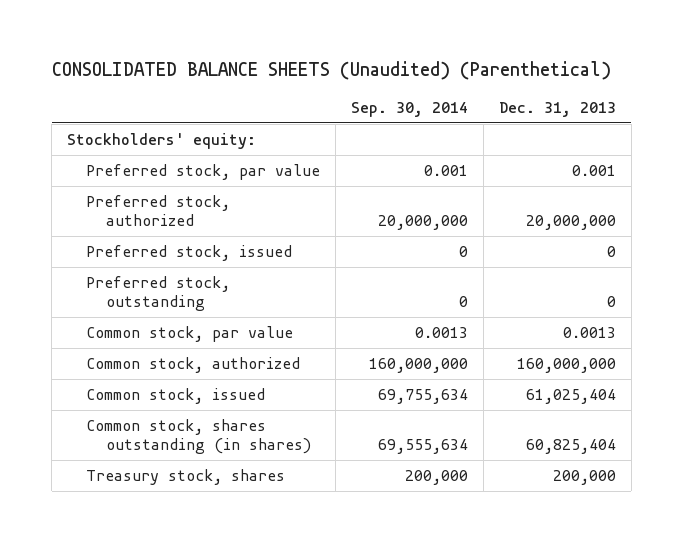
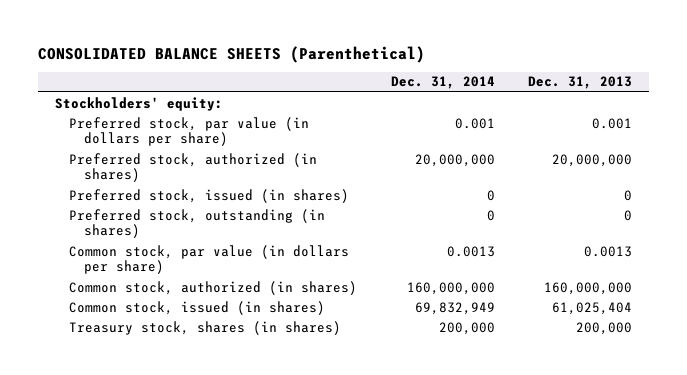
- CONSOLIDATED BALANCE SHEETS (Unaudited) (Parenthetical)
+ CONSOLIDATED BALANCE SHEETS (Parenthetical)
- | Sep. 30, 2014 | Dec. 31, 2013
+ | Dec. 31, 2014 | Dec. 31, 2013
- Preferred stock, par value | 0.001 | 0.001
- Preferred stock, authorized | 20,000,000 | 20,000,000
- Preferred stock, issued | 0 | 0
- Preferred stock, outstanding | 0 | 0
- Common stock, par value | 0.0013 | 0.0013
- Common stock, authorized | 160,000,000 | 160,000,000
- Common stock, issued | 69,755,634 | 61,025,404
- Common stock, shares outstanding (in shares) | 69,555,634 | 60,825,404
- Treasury stock, shares | 200,000 | 200,000
+ Preferred stock, par value (in dollars per share) | 0.001 | 0.001
+ Preferred stock, authorized (in shares) | 20,000,000 | 20,000,000
+ Preferred stock, issued (in shares) | 0 | 0
+ Preferred stock, outstanding (in shares) | 0 | 0
+ Common stock, par value (in dollars per share) | 0.0013 | 0.0013
+ Common stock, authorized (in shares) | 160,000,000 | 160,000,000
+ Common stock, issued (in shares) | 69,832,949 | 61,025,404
+ Treasury stock, shares (in shares) | 200,000 | 200,000

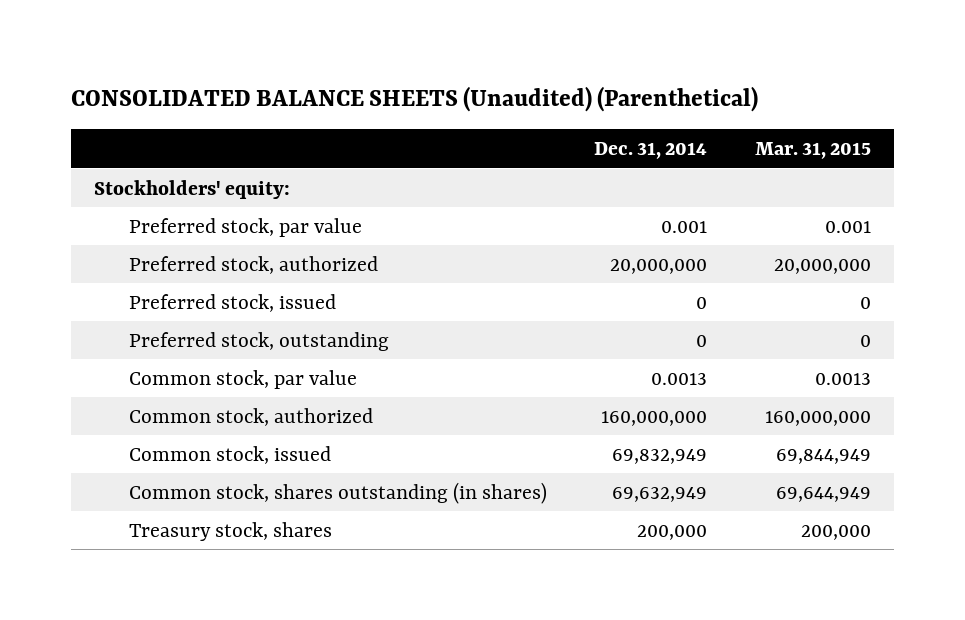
- CONSOLIDATED BALANCE SHEETS (Parenthetical)
+ CONSOLIDATED BALANCE SHEETS (Unaudited) (Parenthetical)
- | Dec. 31, 2014 | Dec. 31, 2013
+ | Dec. 31, 2014 | Mar. 31, 2015
- Preferred stock, par value (in dollars per share) | 0.001 | 0.001
- Preferred stock, authorized (in shares) | 20,000,000 | 20,000,000
- Preferred stock, issued (in shares) | 0 | 0
- Preferred stock, outstanding (in shares) | 0 | 0
- Common stock, par value (in dollars per share) | 0.0013 | 0.0013
- Common stock, authorized (in shares) | 160,000,000 | 160,000,000
- Common stock, issued (in shares) | 69,832,949 | 61,025,404
- Treasury stock, shares (in shares) | 200,000 | 200,000
+ Preferred stock, par value | 0.001 | 0.001
+ Preferred stock, authorized | 20,000,000 | 20,000,000
+ Preferred stock, issued | 0 | 0
+ Preferred stock, outstanding | 0 | 0
+ Common stock, par value | 0.0013 | 0.0013
+ Common stock, authorized | 160,000,000 | 160,000,000
+ Common stock, issued | 69,832,949 | 69,844,949
+ Common stock, shares outstanding (in shares) | 69,632,949 | 69,644,949
+ Treasury stock, shares | 200,000 | 200,000

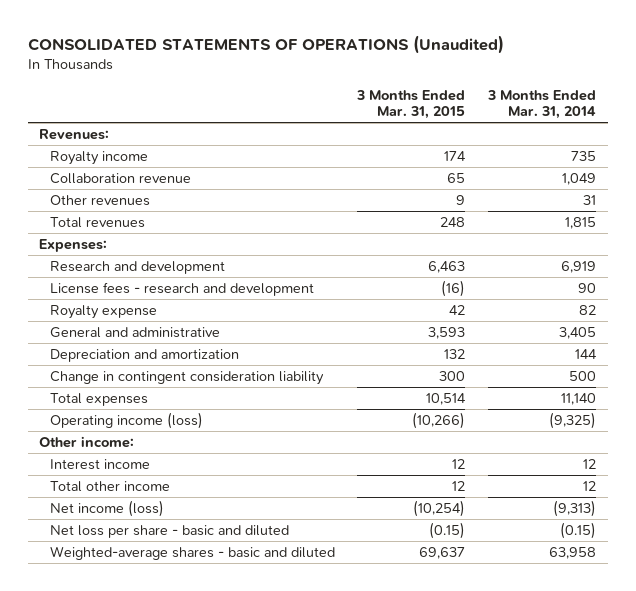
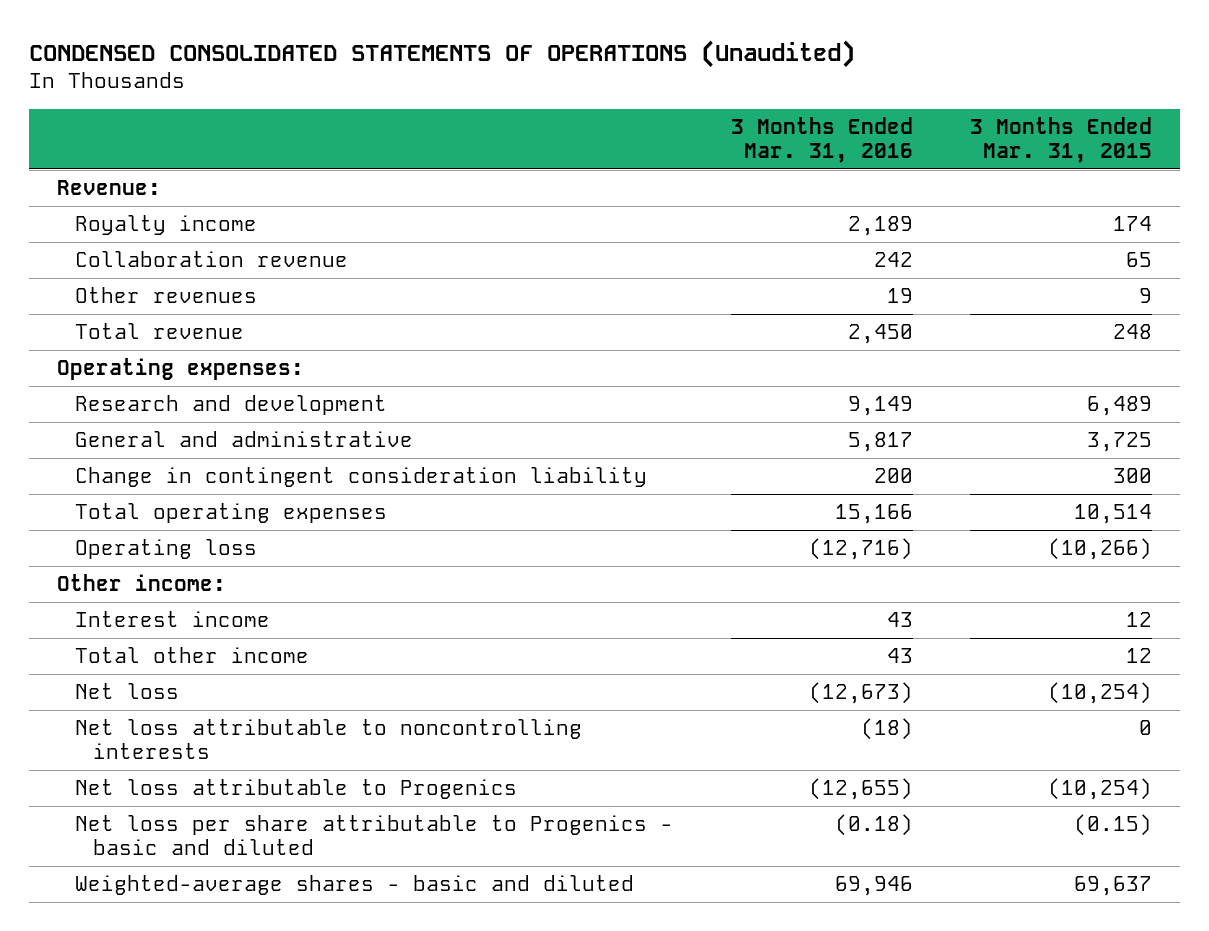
- CONSOLIDATED STATEMENTS OF OPERATIONS (Unaudited)
+ CONDENSED CONSOLIDATED STATEMENTS OF OPERATIONS (Unaudited)
- | 3 Months Ended Mar. 31, 2015 | 3 Months Ended Mar. 31, 2014
+ | 3 Months Ended Mar. 31, 2016 | 3 Months Ended Mar. 31, 2015
- Revenues:
+ Revenue:
- Total revenues | 248 | 1,815
- Expenses:
- Research and development | 6,463 | 6,919
- License fees - research and development | (16) | 90
- Royalty expense | 42 | 82
- General and administrative | 3,593 | 3,405
- Depreciation and amortization | 132 | 144
+ Total revenue | 2,450 | 248
+ Operating expenses:
+ Research and development | 9,149 | 6,489
+ General and administrative | 5,817 | 3,725
- Total expenses | 10,514 | 11,140
- Operating income (loss) | (10,266) | (9,325)
+ Total operating expenses | 15,166 | 10,514
+ Operating loss | (12,716) | (10,266)
- Net income (loss) | (10,254) | (9,313)
- Net loss per share - basic and diluted | (0.15) | (0.15)
+ Net loss | (12,673) | (10,254)
+ Net loss attributable to noncontrolling interests | (18) | 0
+ Net loss attributable to Progenics | (12,655) | (10,254)
+ Net loss per share attributable to Progenics - basic and diluted | (0.18) | (0.15)

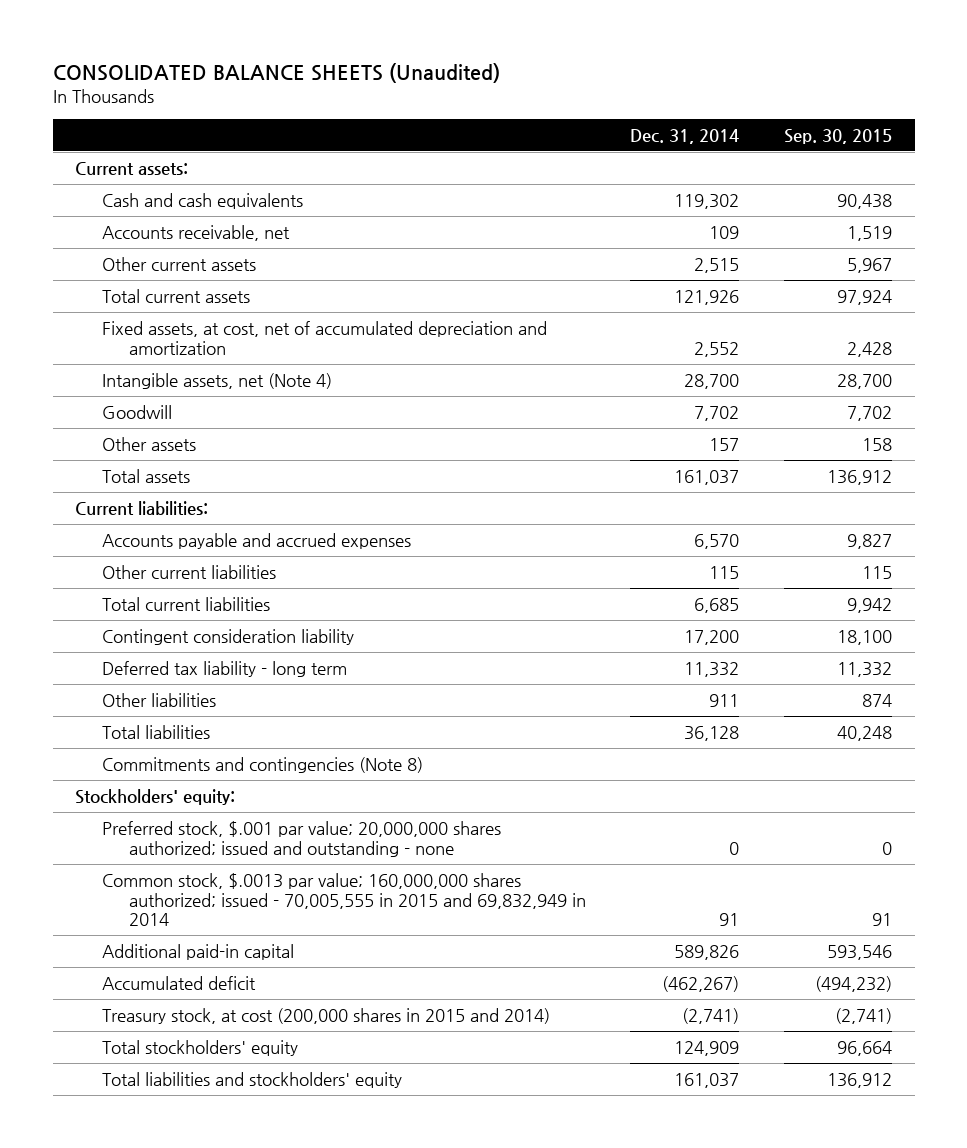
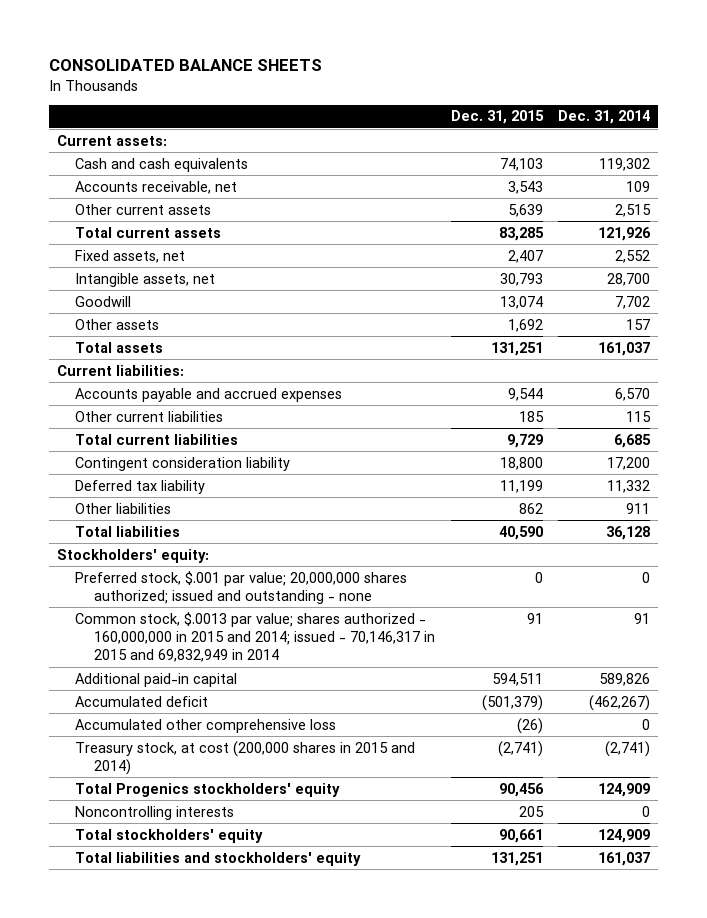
- CONSOLIDATED BALANCE SHEETS (Unaudited)
+ CONSOLIDATED BALANCE SHEETS
- | Dec. 31, 2014 | Sep. 30, 2015
+ | Dec. 31, 2015 | Dec. 31, 2014
- Fixed assets, at cost, net of accumulated depreciation and amortization | 2,552 | 2,428
- Intangible assets, net (Note 4) | 28,700 | 28,700
+ Fixed assets, net | 2,407 | 2,552
+ Intangible assets, net | 30,793 | 28,700
- Deferred tax liability - long term | 11,332 | 11,332
+ Deferred tax liability | 11,199 | 11,332
- Commitments and contingencies (Note 8)
- Common stock, $.0013 par value; 160,000,000 shares authorized; issued - 70,005,555 in 2015 and 69,832,949 in 2014 | 91 | 91
+ Common stock, $.0013 par value; shares authorized - 160,000,000 in 2015 and 2014; issued - 70,146,317 in 2015 and 69,832,949 in 2014 | 91 | 91
+ Accumulated other comprehensive loss | (26) | 0
+ Total Progenics stockholders' equity | 90,456 | 124,909
+ Noncontrolling interests | 205 | 0

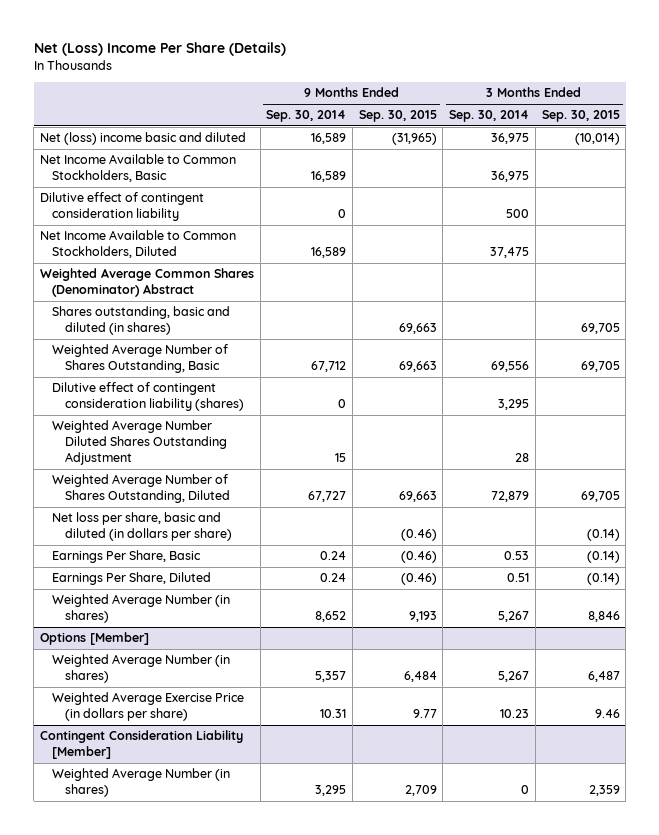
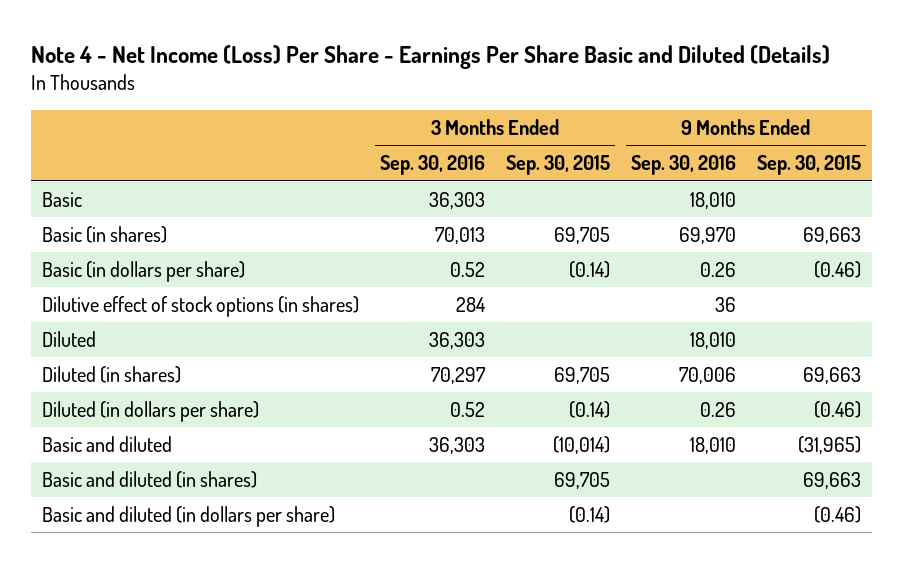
- Net (Loss) Income Per Share (Details)
+ Note 4 - Net Income (Loss) Per Share - Earnings Per Share Basic and Diluted (Details)
- | 9 Months Ended Sep. 30, 2014 | 9 Months Ended Sep. 30, 2015 | 3 Months Ended Sep. 30, 2014 | 3 Months Ended Sep. 30, 2015
+ | 3 Months Ended Sep. 30, 2016 | 3 Months Ended Sep. 30, 2015 | 9 Months Ended Sep. 30, 2016 | 9 Months Ended Sep. 30, 2015
- Net (loss) income basic and diluted | 16,589 | (31,965) | 36,975 | (10,014)
- Net Income Available to Common Stockholders, Basic | 16,589 | | 36,975 |
- Dilutive effect of contingent consideration liability | 0 | | 500 |
- Net Income Available to Common Stockholders, Diluted | 16,589 | | 37,475 |
- Weighted Average Common Shares (Denominator) Abstract
- Shares outstanding, basic and diluted (in shares) | | 69,663 | | 69,705
- Weighted Average Number of Shares Outstanding, Basic | 67,712 | 69,663 | 69,556 | 69,705
- Dilutive effect of contingent consideration liability (shares) | 0 | | 3,295 |
- Weighted Average Number Diluted Shares Outstanding Adjustment | 15 | | 28 |
- Weighted Average Number of Shares Outstanding, Diluted | 67,727 | 69,663 | 72,879 | 69,705
- Net loss per share, basic and diluted (in dollars per share) | | (0.46) | | (0.14)
- Earnings Per Share, Basic | 0.24 | (0.46) | 0.53 | (0.14)
- Earnings Per Share, Diluted | 0.24 | (0.46) | 0.51 | (0.14)
- Weighted Average Number (in shares) | 8,652 | 9,193 | 5,267 | 8,846
- Options [Member]
- Weighted Average Number (in shares) | 5,357 | 6,484 | 5,267 | 6,487
- Weighted Average Exercise Price (in dollars per share) | 10.31 | 9.77 | 10.23 | 9.46
- Contingent Consideration Liability [Member]
- Weighted Average Number (in shares) | 3,295 | 2,709 | 0 | 2,359
+ Basic | 36,303 | | 18,010 |
+ Basic (in shares) | 70,013 | 69,705 | 69,970 | 69,663
+ Basic (in dollars per share) | 0.52 | (0.14) | 0.26 | (0.46)
+ Dilutive effect of stock options (in shares) | 284 | | 36 |
+ Diluted | 36,303 | | 18,010 |
+ Diluted (in shares) | 70,297 | 69,705 | 70,006 | 69,663
+ Diluted (in dollars per share) | 0.52 | (0.14) | 0.26 | (0.46)
+ Basic and diluted | 36,303 | (10,014) | 18,010 | (31,965)
+ Basic and diluted (in shares) | | 69,705 | | 69,663
+ Basic and diluted (in dollars per share) | | (0.14) | | (0.46)

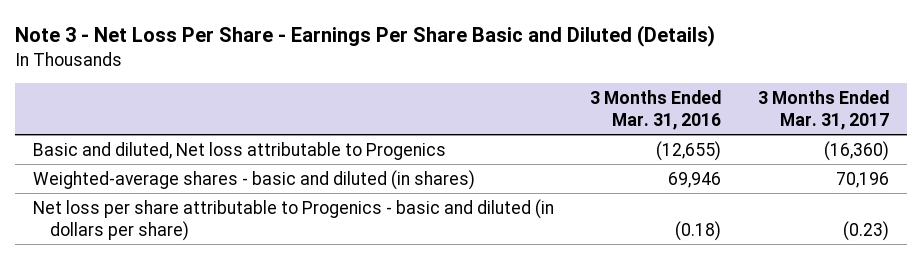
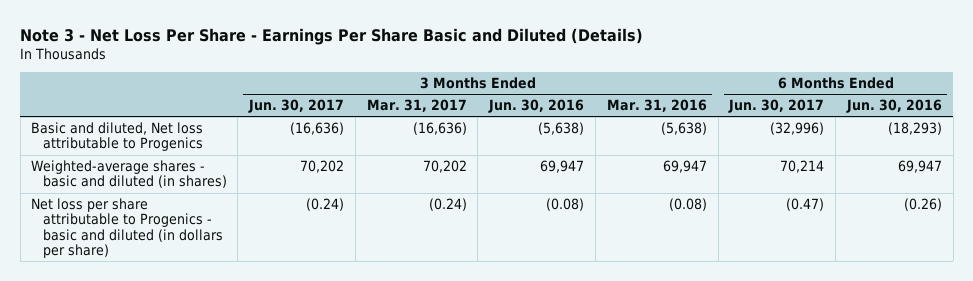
- | 3 Months Ended Mar. 31, 2016 | 3 Months Ended Mar. 31, 2017
+ | 3 Months Ended Jun. 30, 2017 | 3 Months Ended Mar. 31, 2017 | 3 Months Ended Jun. 30, 2016 | 3 Months Ended Mar. 31, 2016 | 6 Months Ended Jun. 30, 2017 | 6 Months Ended Jun. 30, 2016
- Basic and diluted, Net loss attributable to Progenics | (12,655) | (16,360)
- Weighted-average shares - basic and diluted (in shares) | 69,946 | 70,196
- Net loss per share attributable to Progenics - basic and diluted (in dollars per share) | (0.18) | (0.23)
+ Basic and diluted, Net loss attributable to Progenics | (16,636) | (16,636) | (5,638) | (5,638) | (32,996) | (18,293)
+ Weighted-average shares - basic and diluted (in shares) | 70,202 | 70,202 | 69,947 | 69,947 | 70,214 | 69,947
+ Net loss per share attributable to Progenics - basic and diluted (in dollars per share) | (0.24) | (0.24) | (0.08) | (0.08) | (0.47) | (0.26)

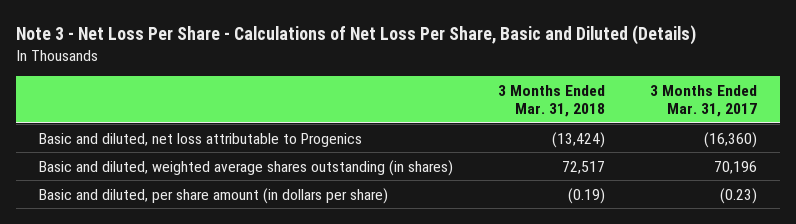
- Note 3 - Net Loss Per Share - Earnings Per Share Basic and Diluted (Details)
+ Note 3 - Net Loss Per Share - Calculations of Net Loss Per Share, Basic and Diluted (Details)
- | 3 Months Ended Jun. 30, 2017 | 3 Months Ended Mar. 31, 2017 | 3 Months Ended Jun. 30, 2016 | 3 Months Ended Mar. 31, 2016 | 6 Months Ended Jun. 30, 2017 | 6 Months Ended Jun. 30, 2016
+ | 3 Months Ended Mar. 31, 2018 | 3 Months Ended Mar. 31, 2017
- Basic and diluted, Net loss attributable to Progenics | (16,636) | (16,636) | (5,638) | (5,638) | (32,996) | (18,293)
- Weighted-average shares - basic and diluted (in shares) | 70,202 | 70,202 | 69,947 | 69,947 | 70,214 | 69,947
- Net loss per share attributable to Progenics - basic and diluted (in dollars per share) | (0.24) | (0.24) | (0.08) | (0.08) | (0.47) | (0.26)
+ Basic and diluted, net loss attributable to Progenics | (13,424) | (16,360)
+ Basic and diluted, weighted average shares outstanding (in shares) | 72,517 | 70,196
+ Basic and diluted, per share amount (in dollars per share) | (0.19) | (0.23)

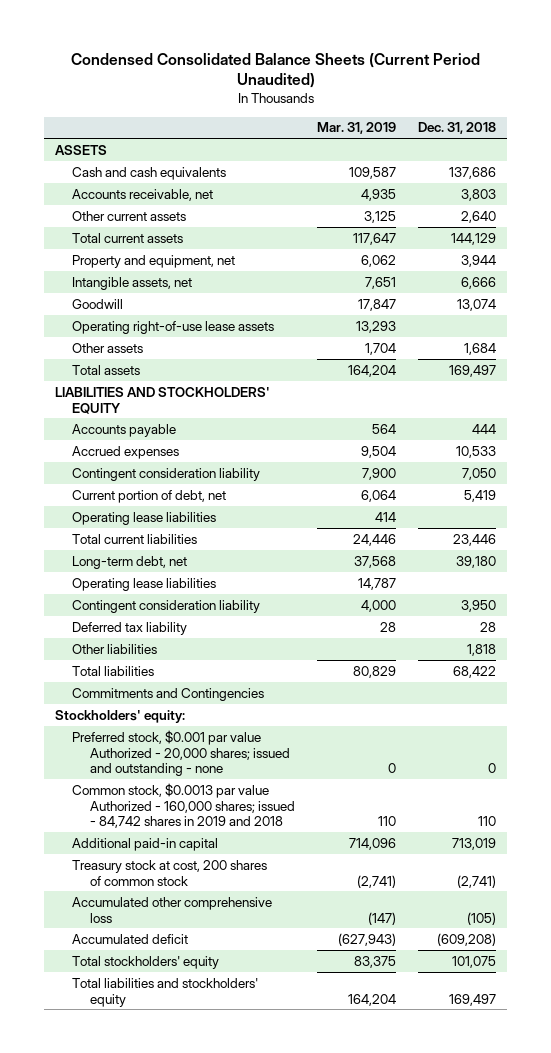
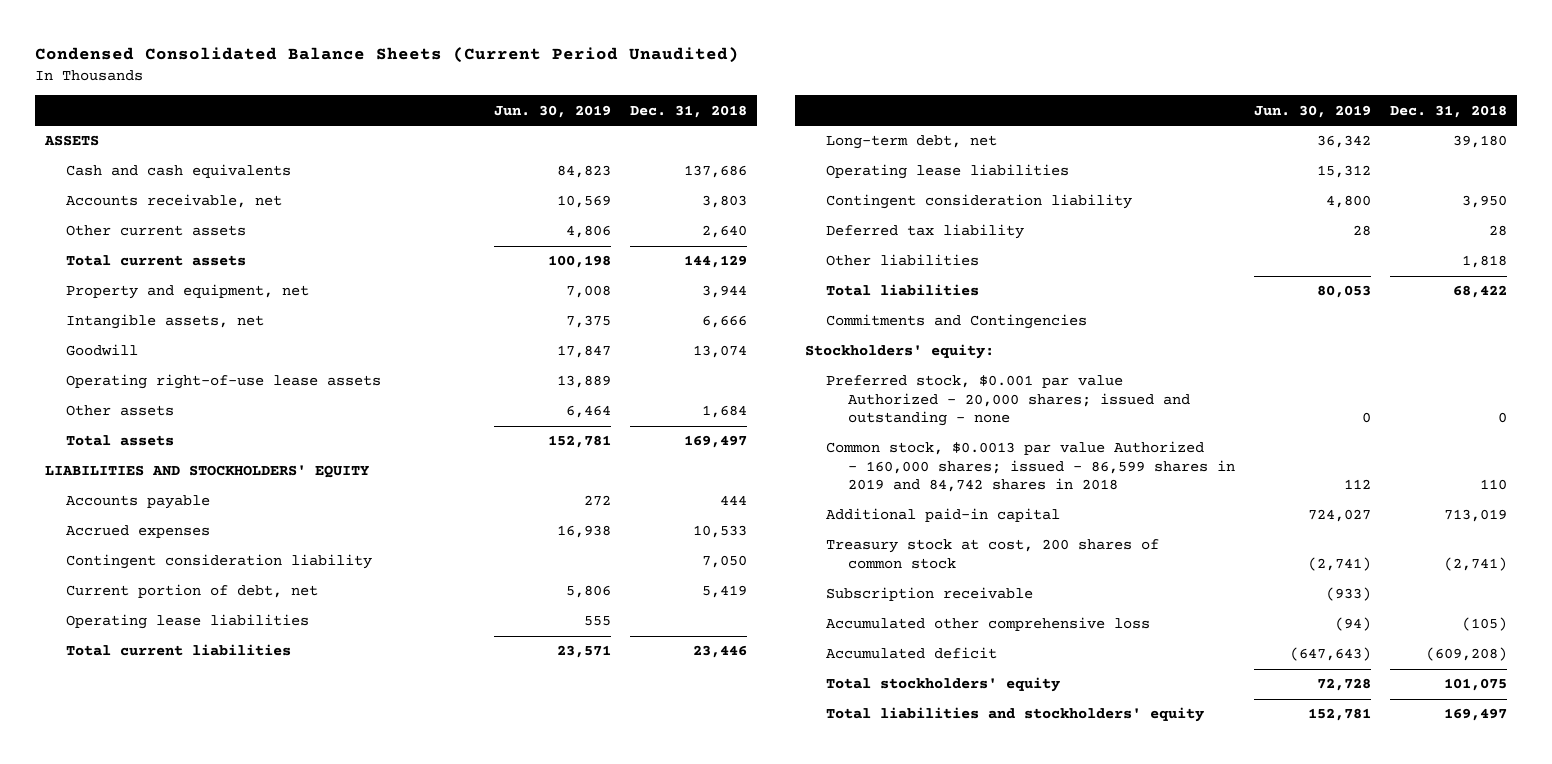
- | Mar. 31, 2019 | Dec. 31, 2018
+ | Jun. 30, 2019 | Dec. 31, 2018
- Common stock, $0.0013 par value Authorized - 160,000 shares; issued - 84,742 shares in 2019 and 2018 | 110 | 110
+ Common stock, $0.0013 par value Authorized - 160,000 shares; issued - 86,599 shares in 2019 and 84,742 shares in 2018 | 112 | 110
+ Subscription receivable | (933) |

